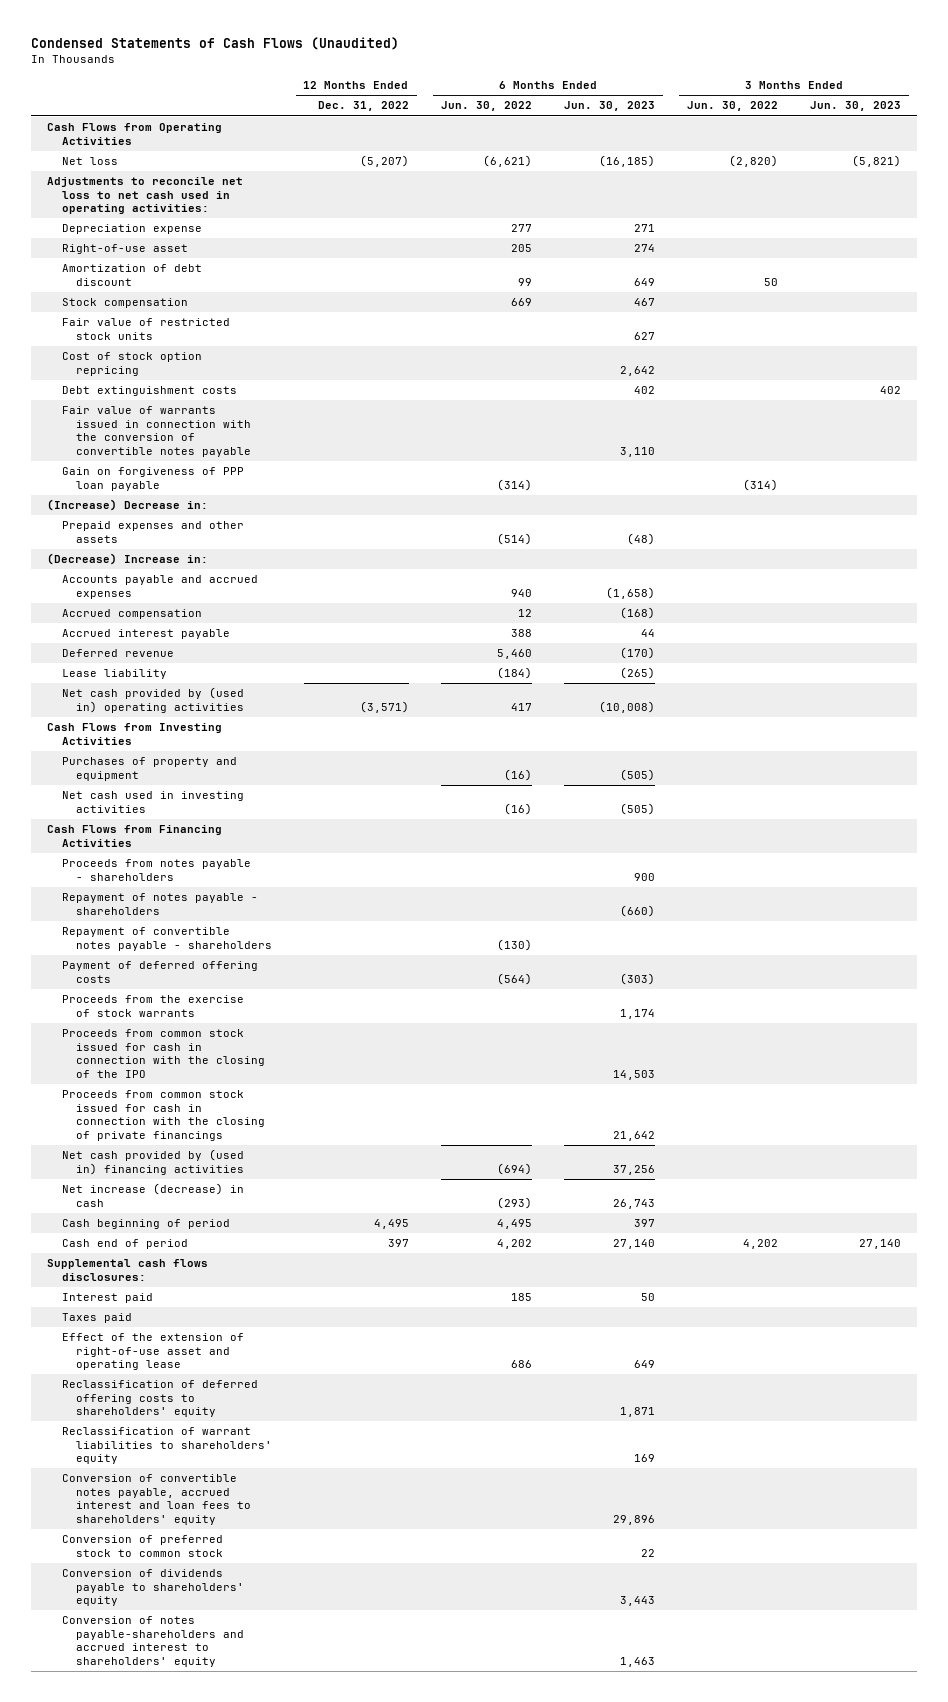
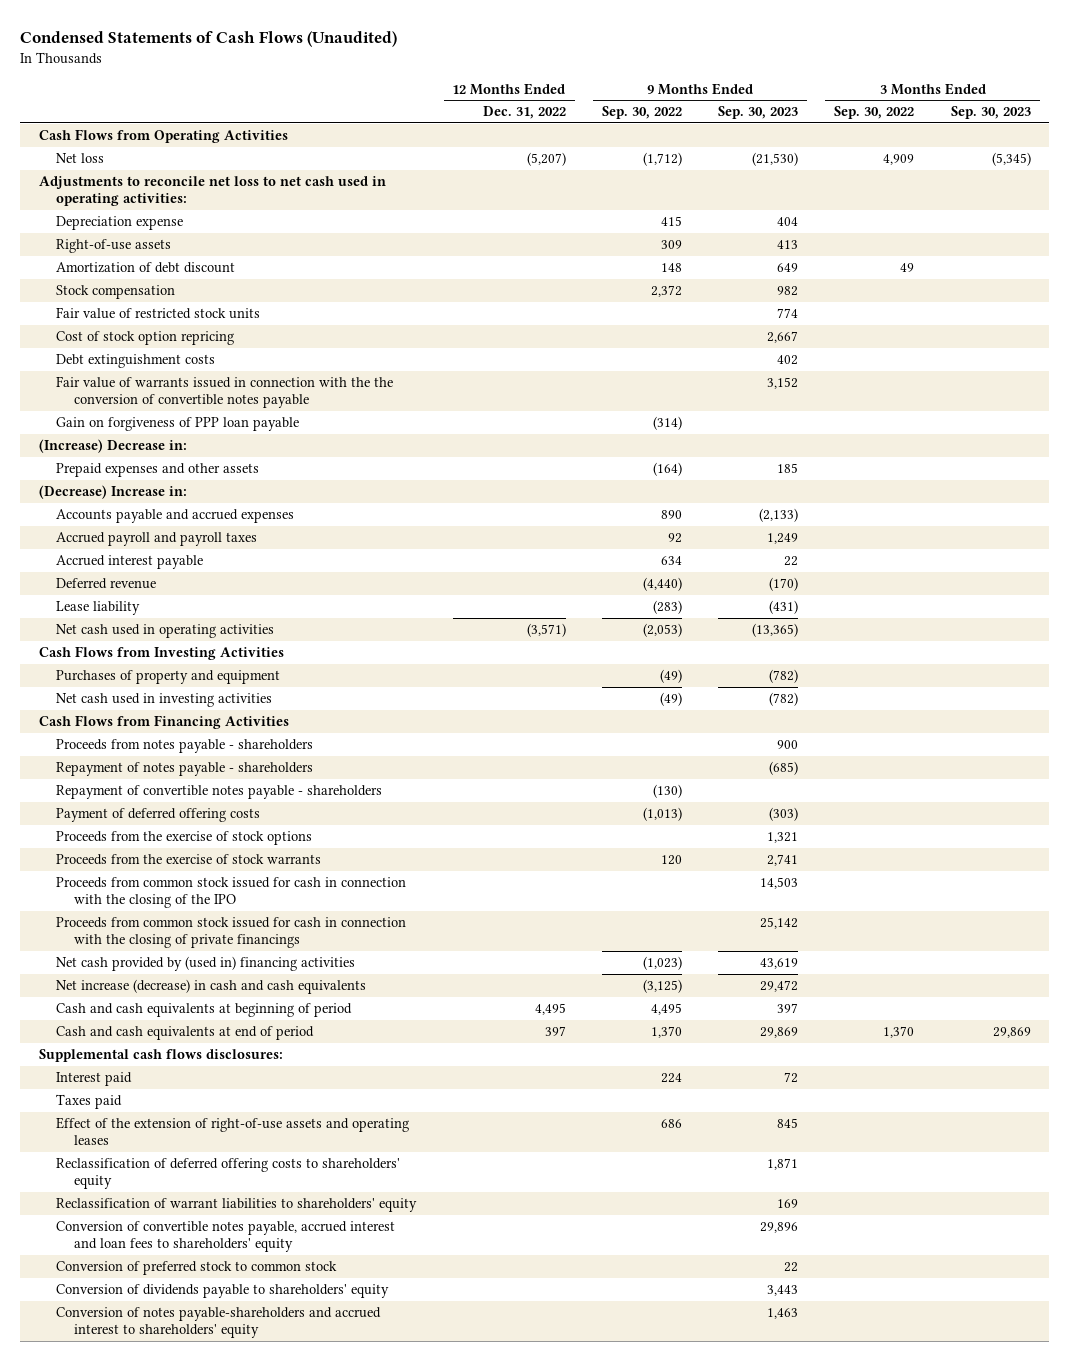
- | 12 Months Ended Dec. 31, 2022 | 6 Months Ended Jun. 30, 2022 | 6 Months Ended Jun. 30, 2023 | 3 Months Ended Jun. 30, 2022 | 3 Months Ended Jun. 30, 2023
+ | 12 Months Ended Dec. 31, 2022 | 9 Months Ended Sep. 30, 2022 | 9 Months Ended Sep. 30, 2023 | 3 Months Ended Sep. 30, 2022 | 3 Months Ended Sep. 30, 2023
- Right-of-use asset | | 205 | 274 | |
+ Right-of-use assets | | 309 | 413 | |
- Fair value of warrants issued in connection with the conversion of convertible notes payable | | | 3,110 | |
+ Fair value of warrants issued in connection with the the conversion of convertible notes payable | | | 3,152 | |
- Accrued compensation | | 12 | (168) | |
+ Accrued payroll and payroll taxes | | 92 | 1,249 | |
- Net cash provided by (used in) operating activities | (3,571) | 417 | (10,008) | |
+ Net cash used in operating activities | (3,571) | (2,053) | (13,365) | |
+ Proceeds from the exercise of stock options | | | 1,321 | |
- Net increase (decrease) in cash | | (293) | 26,743 | |
- Cash beginning of period | 4,495 | 4,495 | 397 | |
- Cash end of period | 397 | 4,202 | 27,140 | 4,202 | 27,140
+ Net increase (decrease) in cash and cash equivalents | | (3,125) | 29,472 | |
+ Cash and cash equivalents at beginning of period | 4,495 | 4,495 | 397 | |
+ Cash and cash equivalents at end of period | 397 | 1,370 | 29,869 | 1,370 | 29,869
- Effect of the extension of right-of-use asset and operating lease | | 686 | 649 | |
+ Effect of the extension of right-of-use assets and operating leases | | 686 | 845 | |

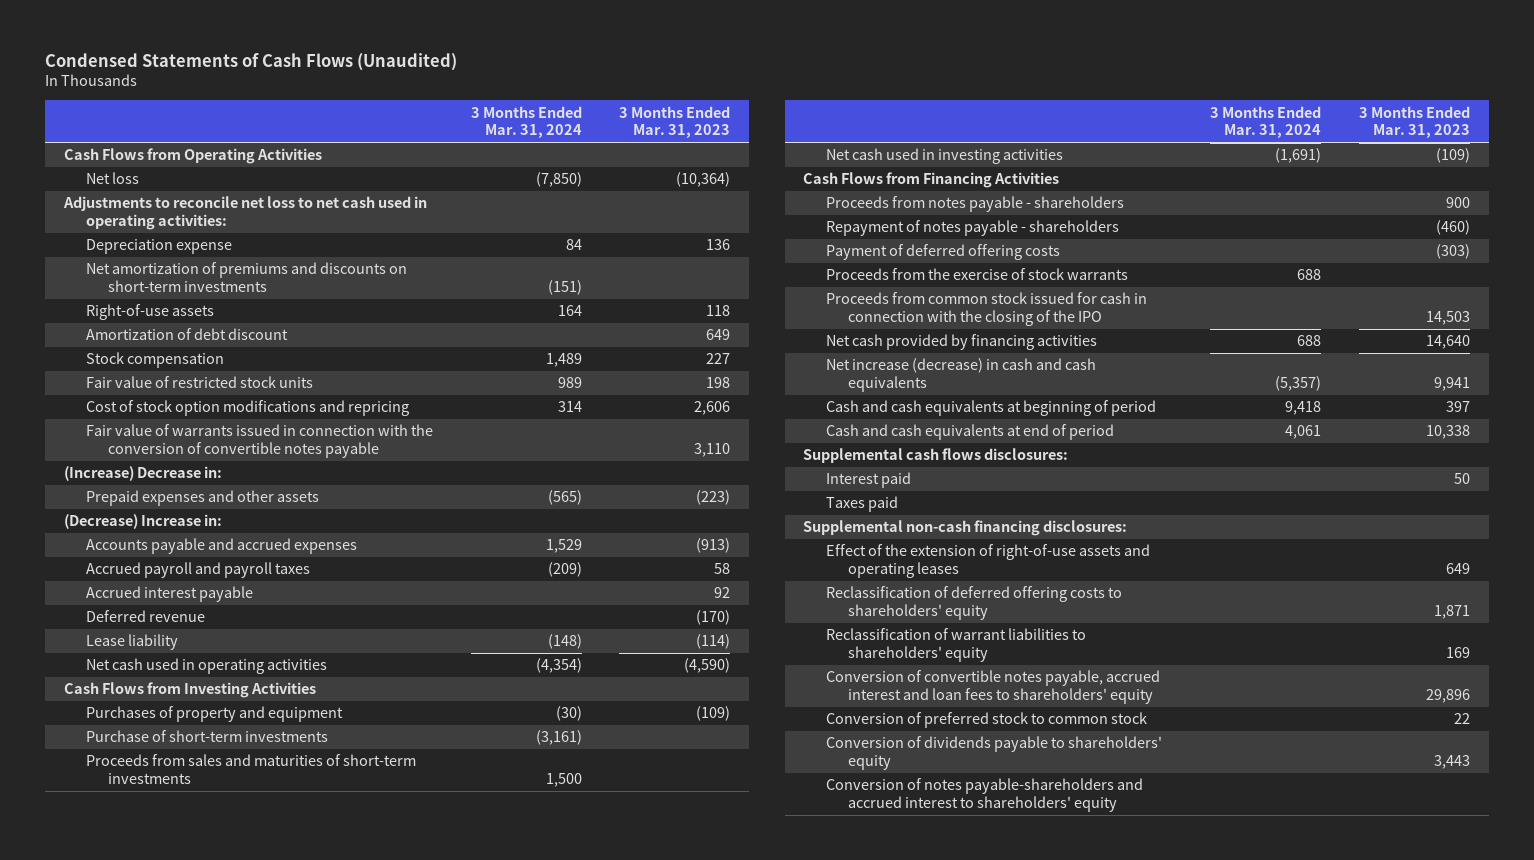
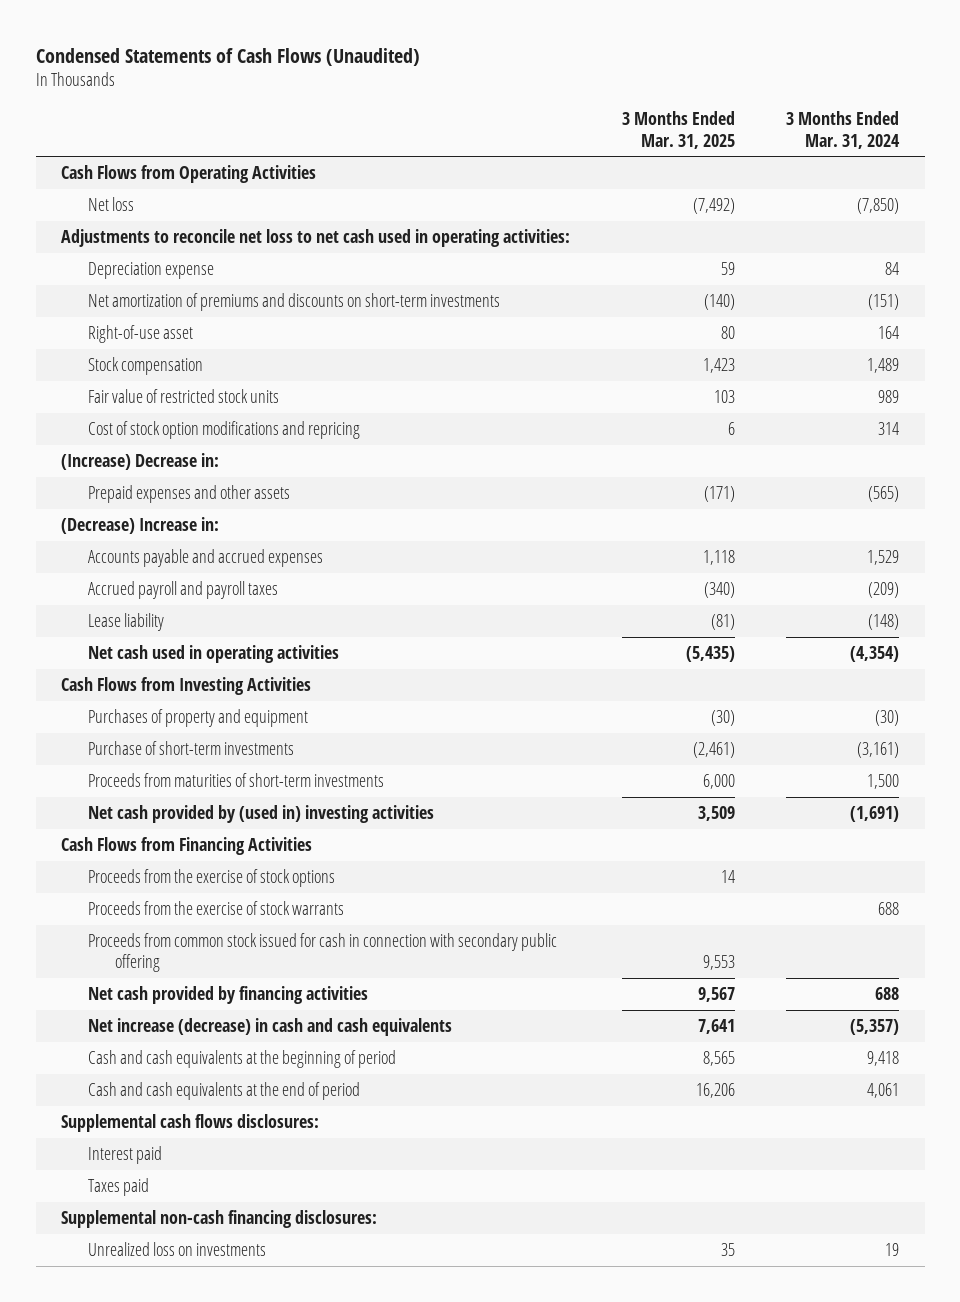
- | 3 Months Ended Mar. 31, 2024 | 3 Months Ended Mar. 31, 2023
+ | 3 Months Ended Mar. 31, 2025 | 3 Months Ended Mar. 31, 2024
- Right-of-use assets | 164 | 118
- Amortization of debt discount | | 649
+ Right-of-use asset | 80 | 164
- Fair value of warrants issued in connection with the conversion of convertible notes payable | | 3,110
- Accrued interest payable | | 92
- Deferred revenue | | (170)
- Proceeds from sales and maturities of short-term investments | 1,500 |
- Net cash used in investing activities | (1,691) | (109)
+ Proceeds from maturities of short-term investments | 6,000 | 1,500
+ Net cash provided by (used in) investing activities | 3,509 | (1,691)
- Proceeds from notes payable - shareholders | | 900
- Repayment of notes payable - shareholders | | (460)
- Payment of deferred offering costs | | (303)
+ Proceeds from the exercise of stock options | 14 |
- Proceeds from common stock issued for cash in connection with the closing of the IPO | | 14,503
+ Proceeds from common stock issued for cash in connection with secondary public offering | 9,553 |
- Cash and cash equivalents at beginning of period | 9,418 | 397
- Cash and cash equivalents at end of period | 4,061 | 10,338
+ Cash and cash equivalents at the beginning of period | 8,565 | 9,418
+ Cash and cash equivalents at the end of period | 16,206 | 4,061
- Effect of the extension of right-of-use assets and operating leases | | 649
- Reclassification of deferred offering costs to shareholders' equity | | 1,871
- Reclassification of warrant liabilities to shareholders' equity | | 169
- Conversion of convertible notes payable, accrued interest and loan fees to shareholders' equity | | 29,896
- Conversion of preferred stock to common stock | | 22
- Conversion of dividends payable to shareholders' equity | | 3,443
- Conversion of notes payable-shareholders and accrued interest to shareholders' equity
+ Unrealized loss on investments | 35 | 19

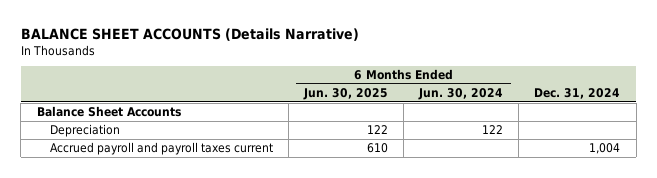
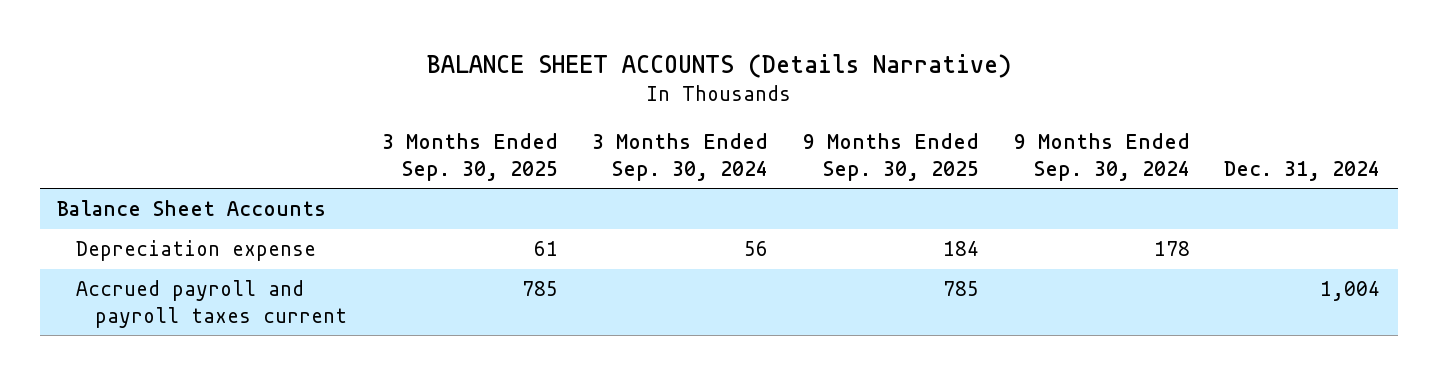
- | 6 Months Ended Jun. 30, 2025 | 6 Months Ended Jun. 30, 2024 | Dec. 31, 2024
+ | 3 Months Ended Sep. 30, 2025 | 3 Months Ended Sep. 30, 2024 | 9 Months Ended Sep. 30, 2025 | 9 Months Ended Sep. 30, 2024 | Dec. 31, 2024
- Depreciation | 122 | 122 |
+ Depreciation expense | 61 | 56 | 184 | 178 |

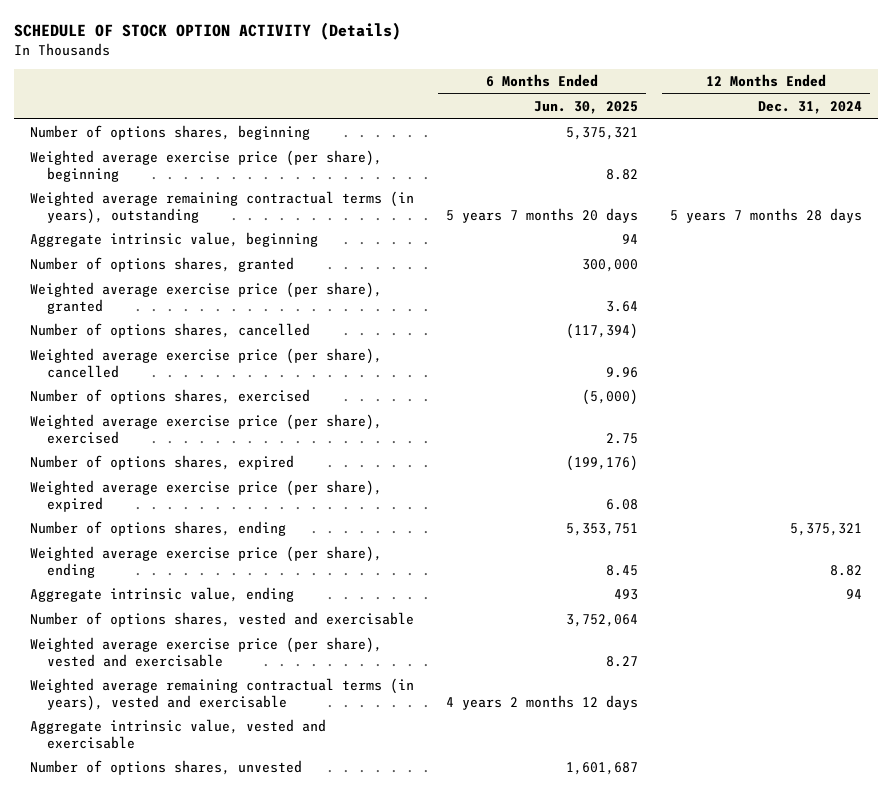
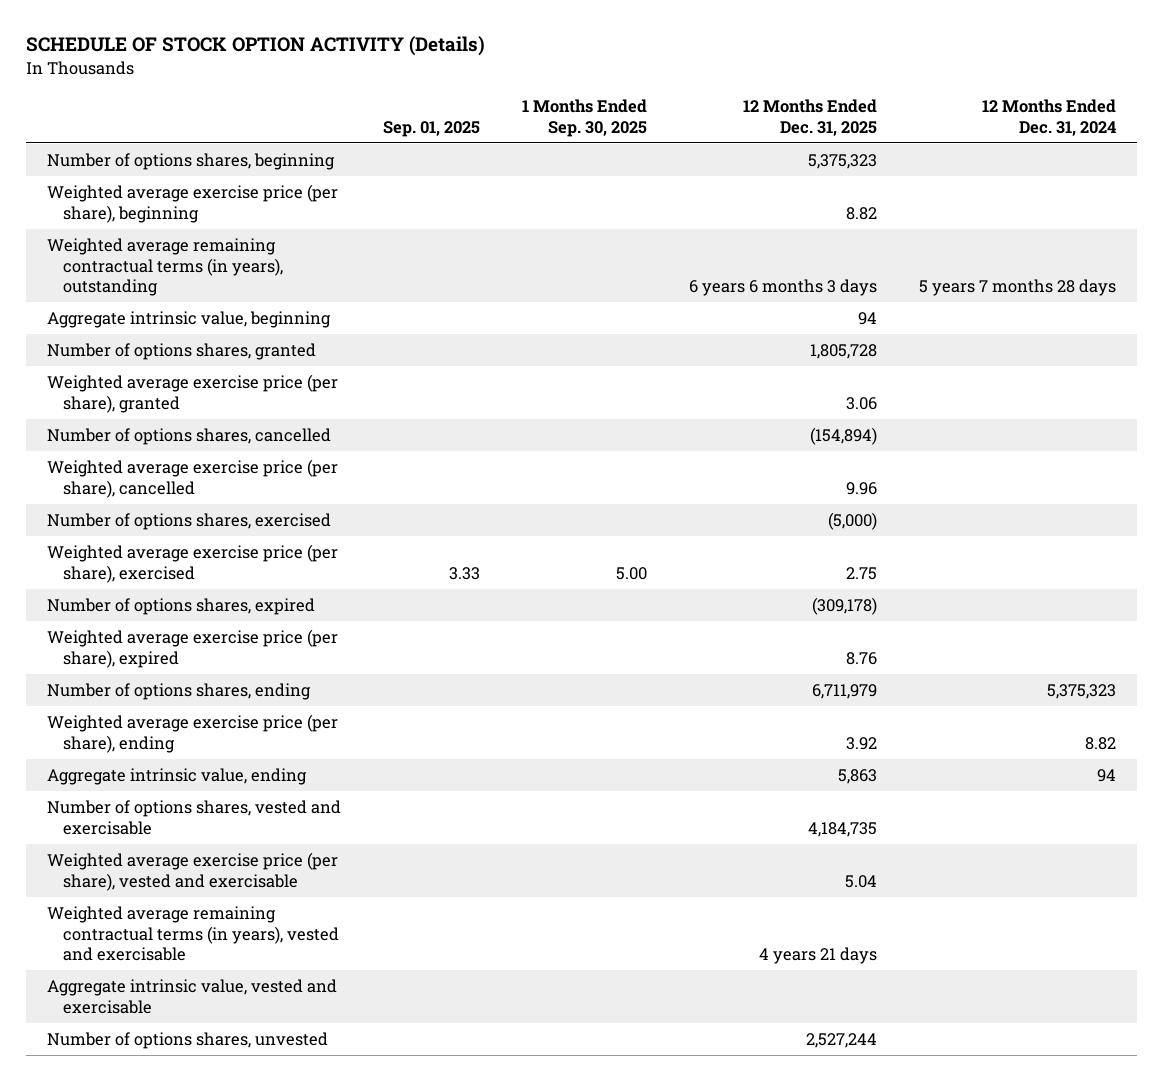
- | 6 Months Ended Jun. 30, 2025 | 12 Months Ended Dec. 31, 2024
+ | Sep. 01, 2025 | 1 Months Ended Sep. 30, 2025 | 12 Months Ended Dec. 31, 2025 | 12 Months Ended Dec. 31, 2024
- Number of options shares, ending | 5,353,751 | 5,375,321
+ Number of options shares, ending | | | 6,711,979 | 5,375,323

